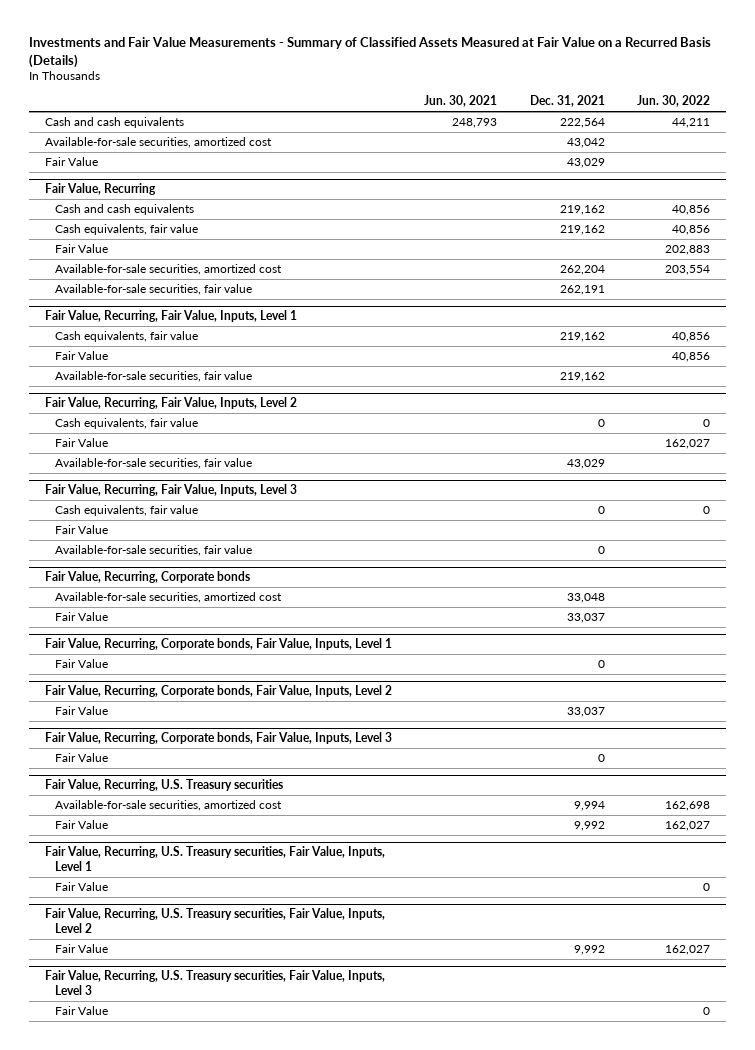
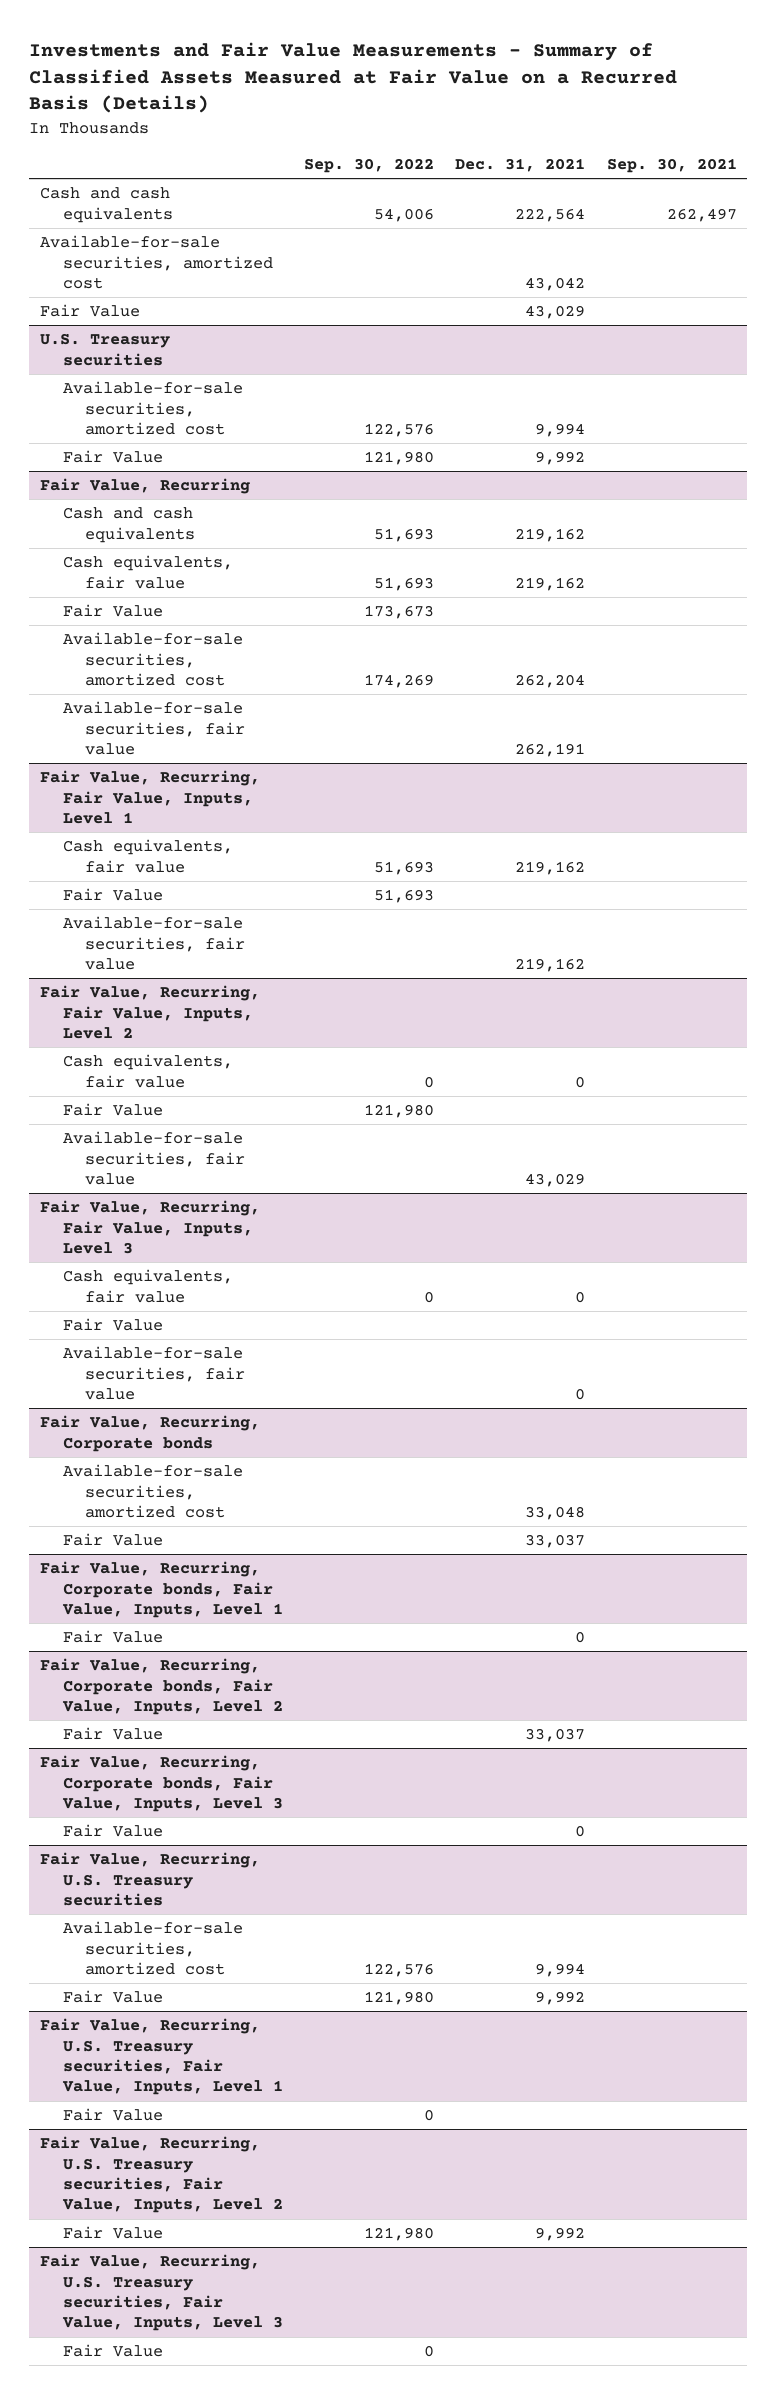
- | Jun. 30, 2021 | Dec. 31, 2021 | Jun. 30, 2022
+ | Sep. 30, 2022 | Dec. 31, 2021 | Sep. 30, 2021
+ U.S. Treasury securities
+ Available-for-sale securities, amortized cost | 122,576 | 9,994 |
+ Fair Value | 121,980 | 9,992 |

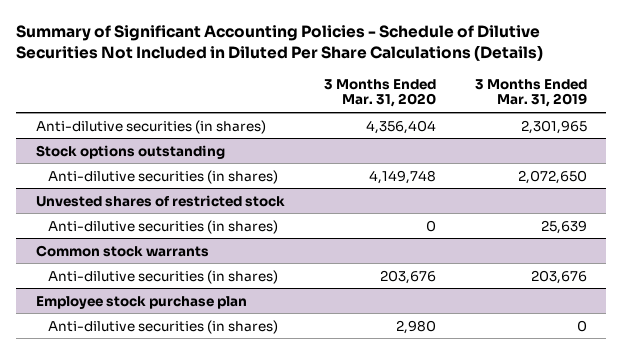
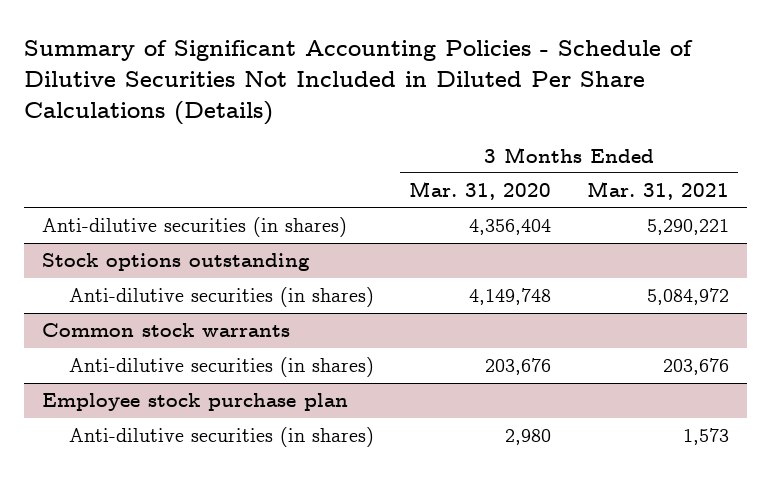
- | 3 Months Ended Mar. 31, 2020 | 3 Months Ended Mar. 31, 2019
+ | 3 Months Ended Mar. 31, 2020 | 3 Months Ended Mar. 31, 2021
- Unvested shares of restricted stock
- Anti-dilutive securities (in shares) | 0 | 25,639

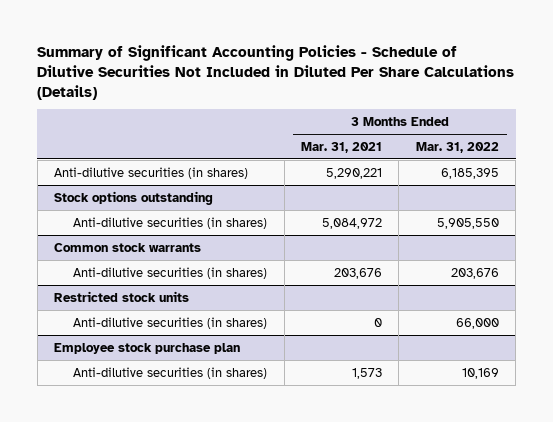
- | 3 Months Ended Mar. 31, 2020 | 3 Months Ended Mar. 31, 2021
+ | 3 Months Ended Mar. 31, 2021 | 3 Months Ended Mar. 31, 2022
+ Restricted stock units
+ Anti-dilutive securities (in shares) | 0 | 66,000

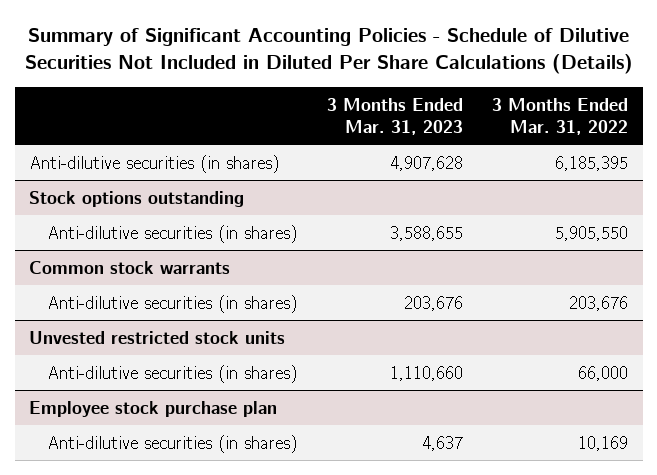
- | 3 Months Ended Mar. 31, 2021 | 3 Months Ended Mar. 31, 2022
+ | 3 Months Ended Mar. 31, 2023 | 3 Months Ended Mar. 31, 2022
- Restricted stock units
+ Unvested restricted stock units

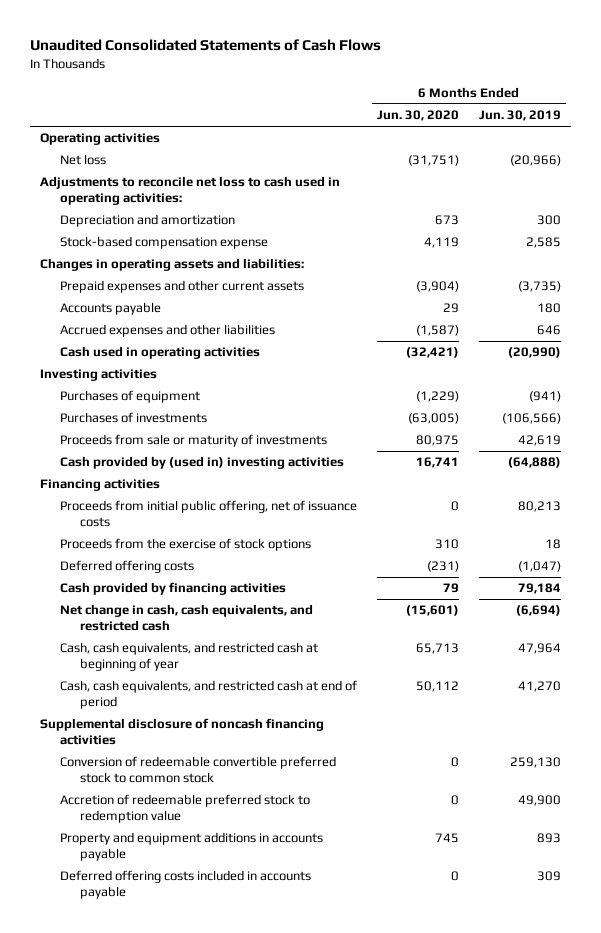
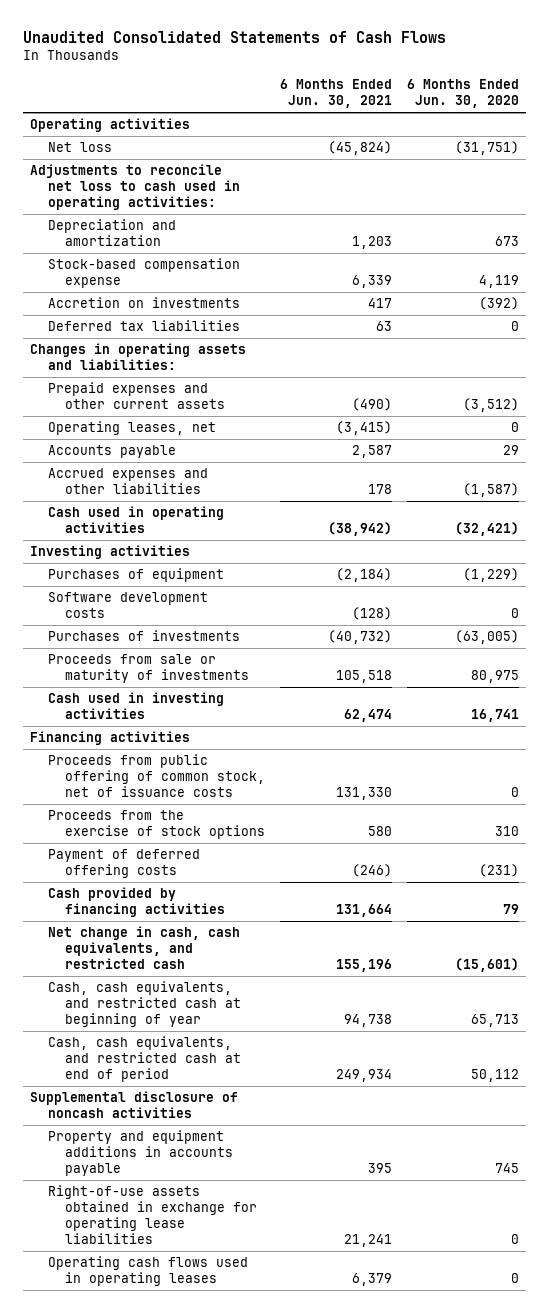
- | 6 Months Ended Jun. 30, 2020 | 6 Months Ended Jun. 30, 2019
+ | 6 Months Ended Jun. 30, 2021 | 6 Months Ended Jun. 30, 2020
+ Accretion on investments | 417 | (392)
+ Deferred tax liabilities | 63 | 0
- Prepaid expenses and other current assets | (3,904) | (3,735)
+ Prepaid expenses and other current assets | (490) | (3,512)
+ Operating leases, net | (3,415) | 0
+ Software development costs | (128) | 0
- Cash provided by (used in) investing activities | 16,741 | (64,888)
+ Cash used in investing activities | 62,474 | 16,741
- Proceeds from initial public offering, net of issuance costs | 0 | 80,213
+ Proceeds from public offering of common stock, net of issuance costs | 131,330 | 0
- Deferred offering costs | (231) | (1,047)
+ Payment of deferred offering costs | (246) | (231)
- Supplemental disclosure of noncash financing activities
- Conversion of redeemable convertible preferred stock to common stock | 0 | 259,130
- Accretion of redeemable preferred stock to redemption value | 0 | 49,900
+ Supplemental disclosure of noncash activities
- Deferred offering costs included in accounts payable | 0 | 309
+ Right-of-use assets obtained in exchange for operating lease liabilities | 21,241 | 0
+ Operating cash flows used in operating leases | 6,379 | 0

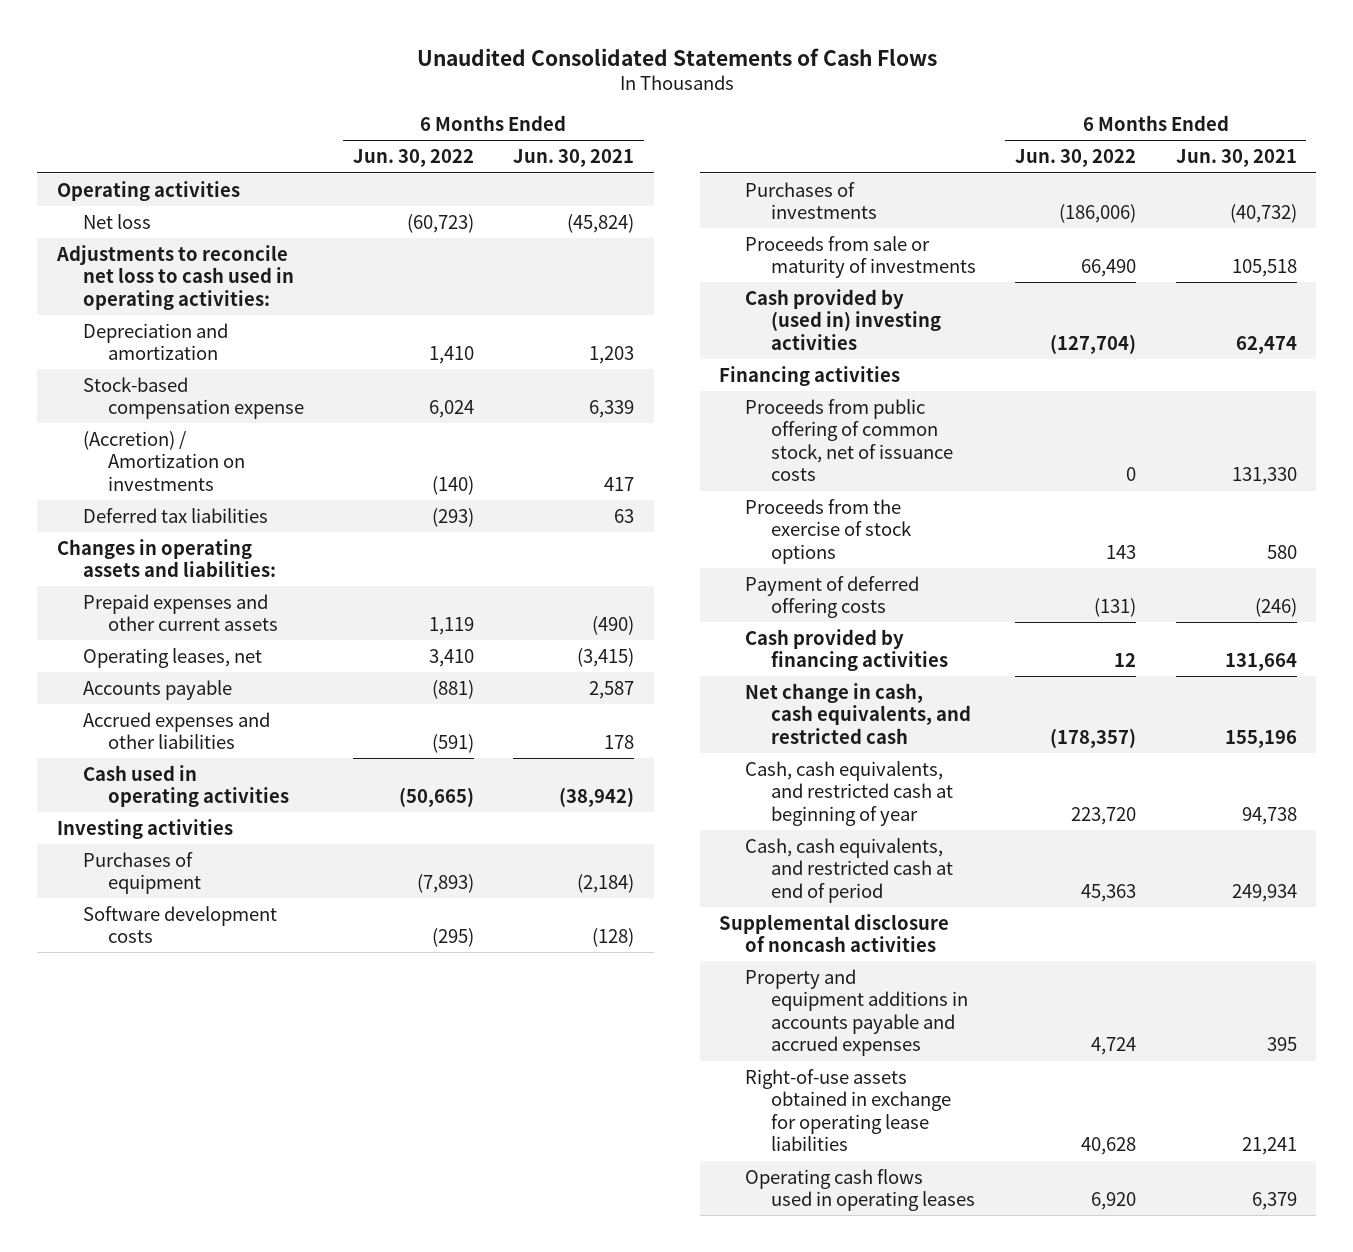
- | 6 Months Ended Jun. 30, 2021 | 6 Months Ended Jun. 30, 2020
+ | 6 Months Ended Jun. 30, 2022 | 6 Months Ended Jun. 30, 2021
- Accretion on investments | 417 | (392)
+ (Accretion) / Amortization on investments | (140) | 417
- Cash used in investing activities | 62,474 | 16,741
+ Cash provided by (used in) investing activities | (127,704) | 62,474
- Property and equipment additions in accounts payable | 395 | 745
+ Property and equipment additions in accounts payable and accrued expenses | 4,724 | 395

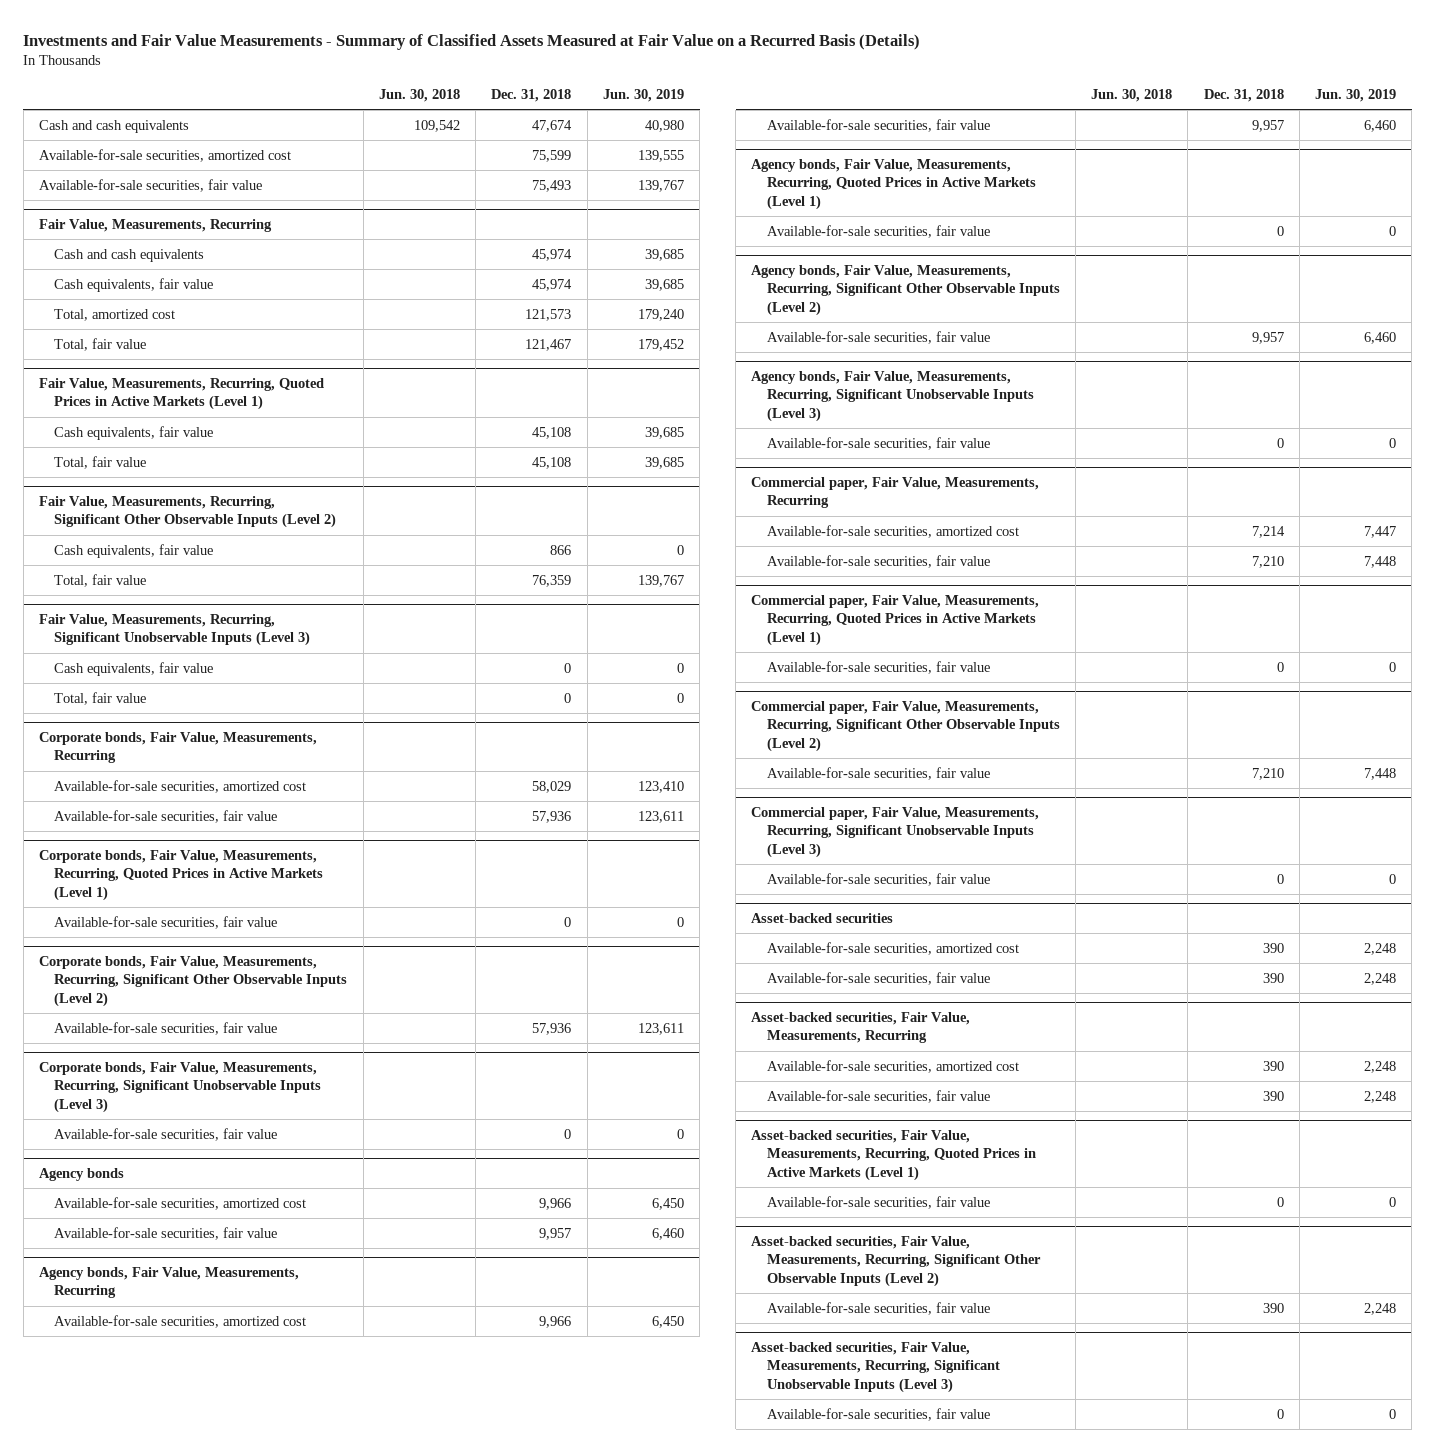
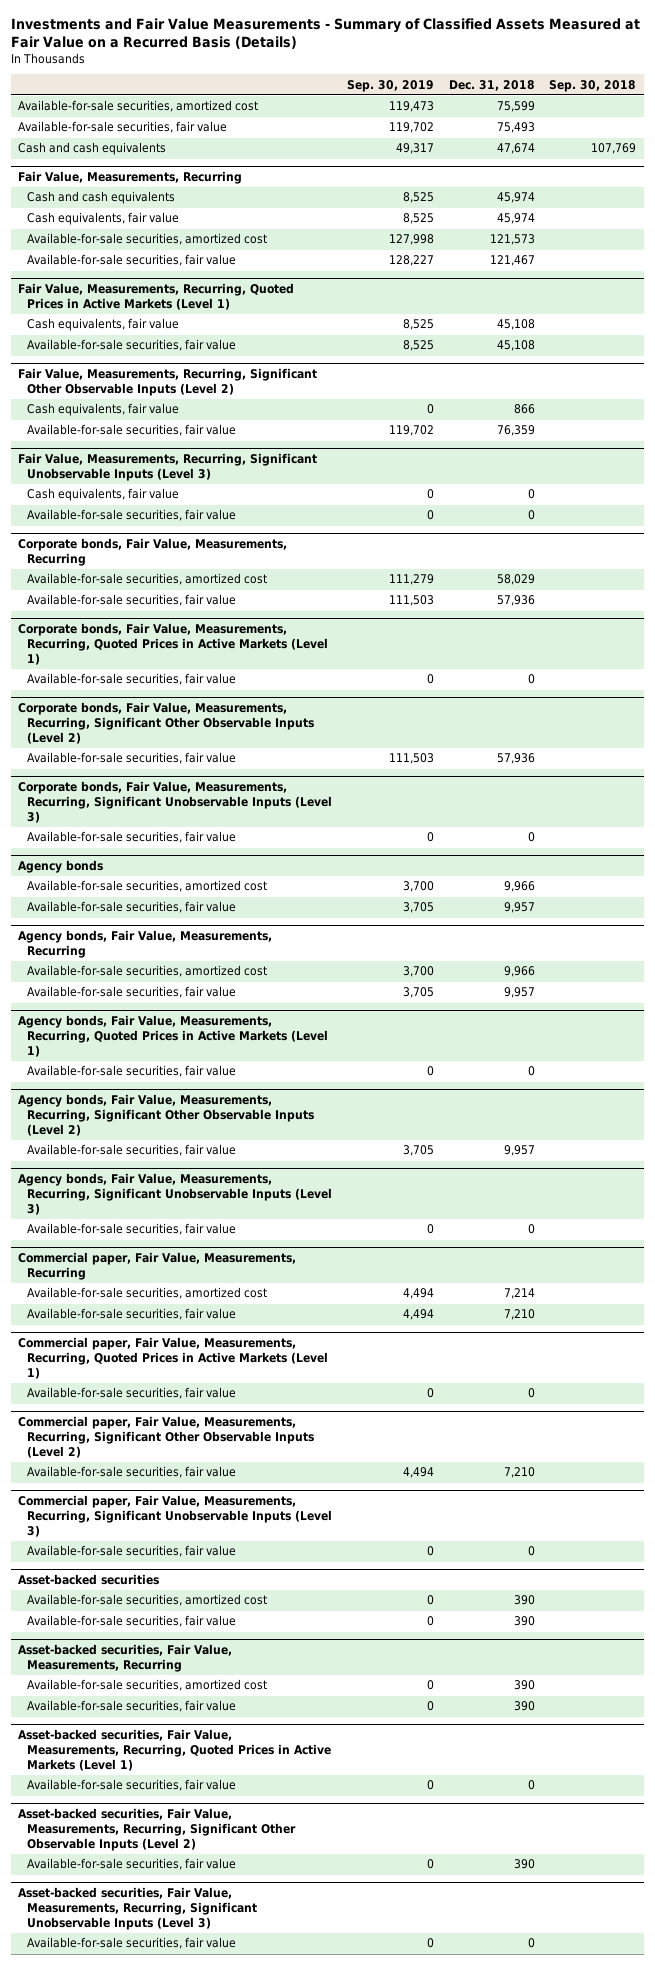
- | Jun. 30, 2018 | Dec. 31, 2018 | Jun. 30, 2019
+ | Sep. 30, 2019 | Dec. 31, 2018 | Sep. 30, 2018
moved down: Cash and cash equivalents | 49,317 | 47,674 | 107,769
@ Fair Value, Measurements, Recurring
- Total, amortized cost | | 121,573 | 179,240
- Total, fair value | | 121,467 | 179,452
+ Available-for-sale securities, amortized cost | 127,998 | 121,573 |
+ Available-for-sale securities, fair value | 128,227 | 121,467 |
@ Fair Value, Measurements, Recurring, Quoted Prices in Active Markets (Level 1)
- Total, fair value | | 45,108 | 39,685
+ Available-for-sale securities, fair value | 8,525 | 45,108 |
@ Fair Value, Measurements, Recurring, Significant Other Observable Inputs (Level 2)
- Total, fair value | | 76,359 | 139,767
+ Available-for-sale securities, fair value | 119,702 | 76,359 |
@ Fair Value, Measurements, Recurring, Significant Unobservable Inputs (Level 3)
- Total, fair value | | 0 | 0
+ Available-for-sale securities, fair value | 0 | 0 |

